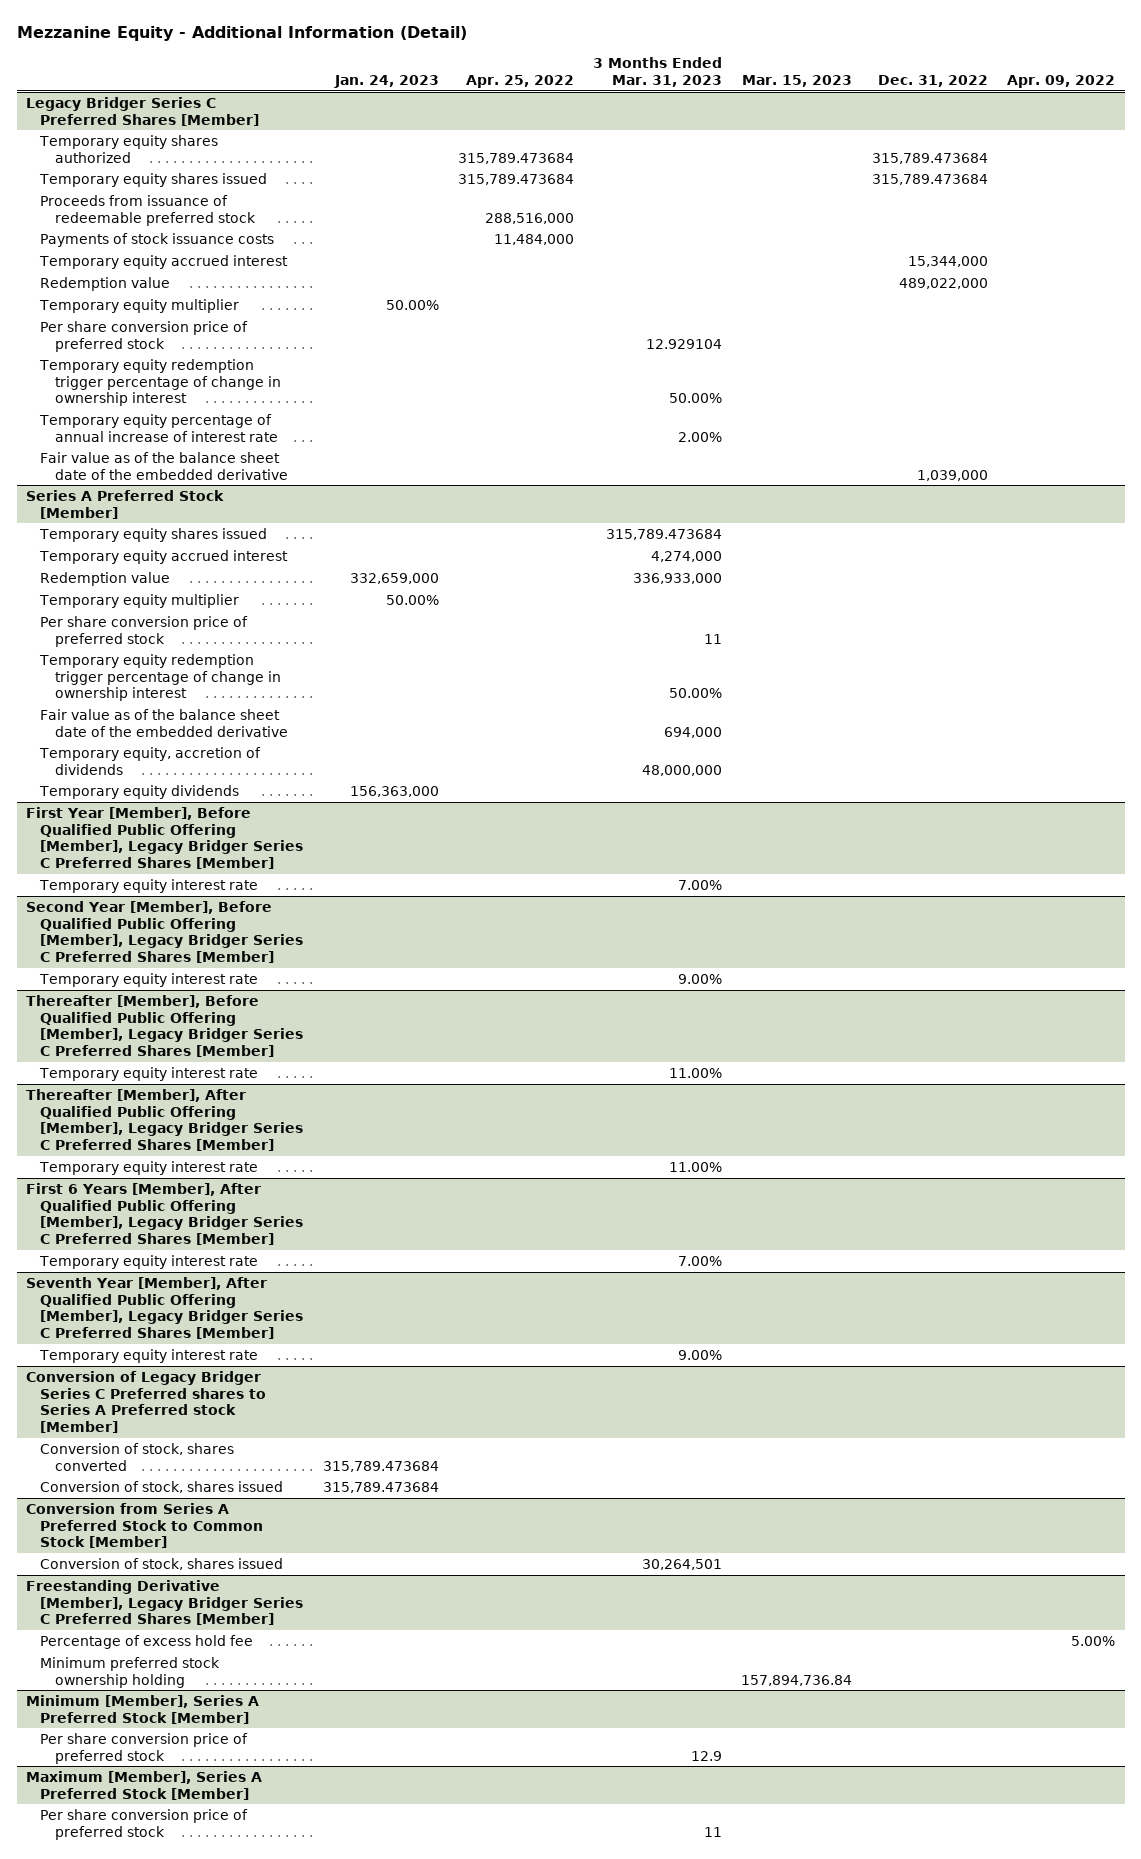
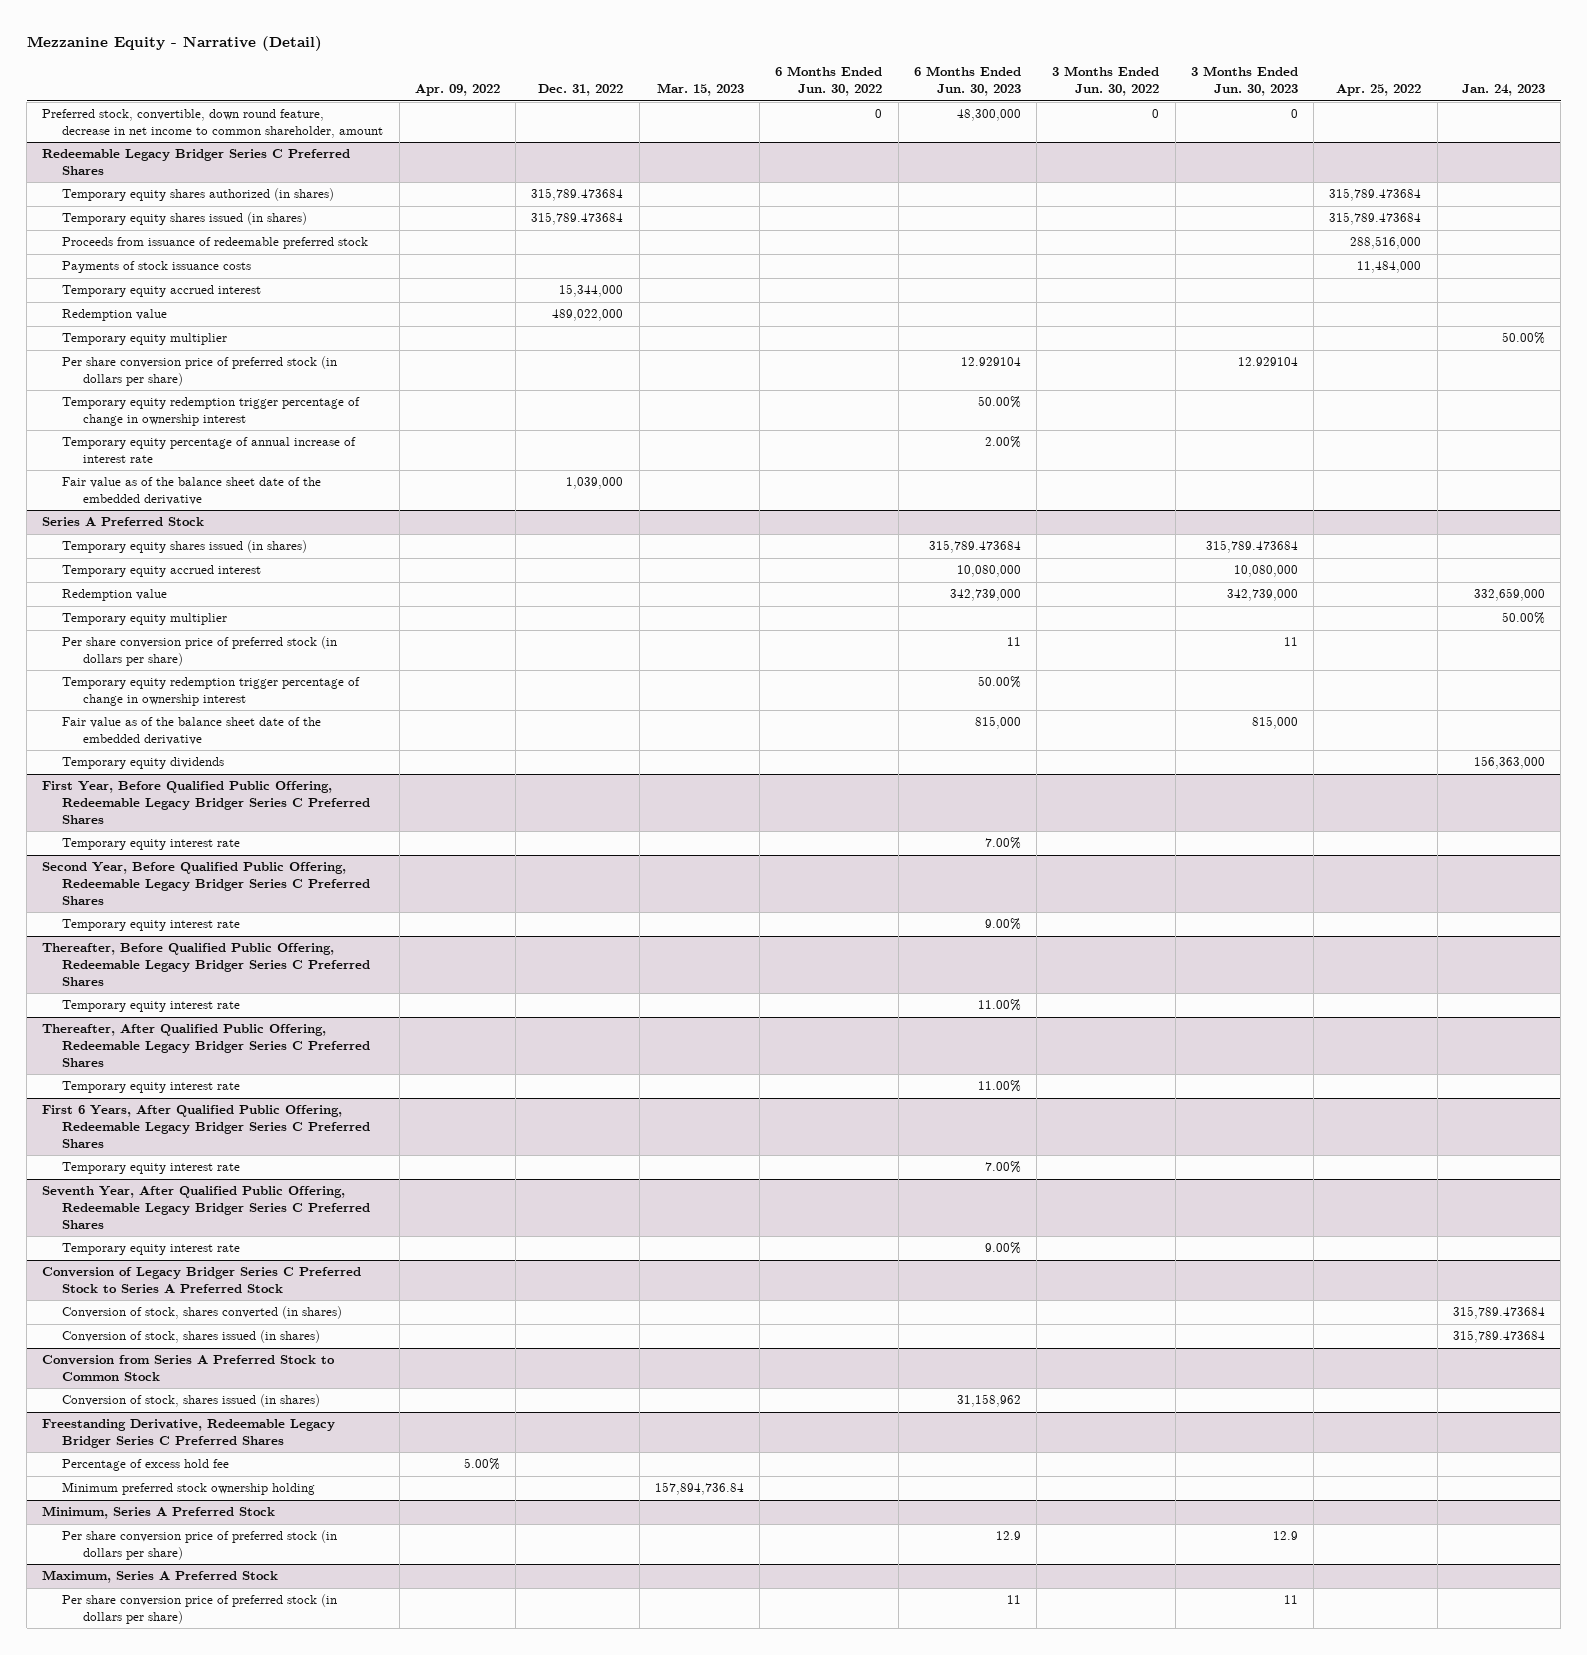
- Mezzanine Equity - Additional Information (Detail)
+ Mezzanine Equity - Narrative (Detail)
- | Jan. 24, 2023 | Apr. 25, 2022 | 3 Months Ended Mar. 31, 2023 | Mar. 15, 2023 | Dec. 31, 2022 | Apr. 09, 2022
+ | Apr. 09, 2022 | Dec. 31, 2022 | Mar. 15, 2023 | 6 Months Ended Jun. 30, 2022 | 6 Months Ended Jun. 30, 2023 | 3 Months Ended Jun. 30, 2022 | 3 Months Ended Jun. 30, 2023 | Apr. 25, 2022 | Jan. 24, 2023
- Legacy Bridger Series C Preferred Shares [Member]
- Temporary equity shares authorized | | 315,789.473684 | | | 315,789.473684 |
- Temporary equity shares issued | | 315,789.473684 | | | 315,789.473684 |
+ Preferred stock, convertible, down round feature, decrease in net income to common shareholder, amount | | | | 0 | 48,300,000 | 0 | 0 | |
+ Redeemable Legacy Bridger Series C Preferred Shares
+ Temporary equity shares authorized (in shares) | | 315,789.473684 | | | | | | 315,789.473684 |
+ Temporary equity shares issued (in shares) | | 315,789.473684 | | | | | | 315,789.473684 |
- Per share conversion price of preferred stock | | | 12.929104 | | |
+ Per share conversion price of preferred stock (in dollars per share) | | | | | 12.929104 | | 12.929104 | |
- Series A Preferred Stock [Member]
- Temporary equity shares issued | | | 315,789.473684 | | |
+ Series A Preferred Stock
+ Temporary equity shares issued (in shares) | | | | | 315,789.473684 | | 315,789.473684 | |
- Per share conversion price of preferred stock | | | 11 | | |
+ Per share conversion price of preferred stock (in dollars per share) | | | | | 11 | | 11 | |
- Temporary equity, accretion of dividends | | | 48,000,000 | | |
- First Year [Member], Before Qualified Public Offering [Member], Legacy Bridger Series C Preferred Shares [Member]
+ First Year, Before Qualified Public Offering, Redeemable Legacy Bridger Series C Preferred Shares
- Second Year [Member], Before Qualified Public Offering [Member], Legacy Bridger Series C Preferred Shares [Member]
+ Second Year, Before Qualified Public Offering, Redeemable Legacy Bridger Series C Preferred Shares
- Thereafter [Member], Before Qualified Public Offering [Member], Legacy Bridger Series C Preferred Shares [Member]
+ Thereafter, Before Qualified Public Offering, Redeemable Legacy Bridger Series C Preferred Shares
- Thereafter [Member], After Qualified Public Offering [Member], Legacy Bridger Series C Preferred Shares [Member]
+ Thereafter, After Qualified Public Offering, Redeemable Legacy Bridger Series C Preferred Shares
- First 6 Years [Member], After Qualified Public Offering [Member], Legacy Bridger Series C Preferred Shares [Member]
+ First 6 Years, After Qualified Public Offering, Redeemable Legacy Bridger Series C Preferred Shares
- Seventh Year [Member], After Qualified Public Offering [Member], Legacy Bridger Series C Preferred Shares [Member]
+ Seventh Year, After Qualified Public Offering, Redeemable Legacy Bridger Series C Preferred Shares
- Conversion of Legacy Bridger Series C Preferred shares to Series A Preferred stock [Member]
- Conversion of stock, shares converted | 315,789.473684 | | | | |
- Conversion of stock, shares issued | 315,789.473684 | | | | |
- Conversion from Series A Preferred Stock to Common Stock [Member]
- Conversion of stock, shares issued | | | 30,264,501 | | |
- Freestanding Derivative [Member], Legacy Bridger Series C Preferred Shares [Member]
+ Conversion of Legacy Bridger Series C Preferred Stock to Series A Preferred Stock
+ Conversion of stock, shares converted (in shares) | | | | | | | | | 315,789.473684
+ Conversion of stock, shares issued (in shares) | | | | | | | | | 315,789.473684
+ Conversion from Series A Preferred Stock to Common Stock
+ Conversion of stock, shares issued (in shares) | | | | | 31,158,962 | | | |
+ Freestanding Derivative, Redeemable Legacy Bridger Series C Preferred Shares
- Minimum [Member], Series A Preferred Stock [Member]
- Per share conversion price of preferred stock | | | 12.9 | | |
- Maximum [Member], Series A Preferred Stock [Member]
- Per share conversion price of preferred stock | | | 11 | | |
+ Minimum, Series A Preferred Stock
+ Per share conversion price of preferred stock (in dollars per share) | | | | | 12.9 | | 12.9 | |
+ Maximum, Series A Preferred Stock
+ Per share conversion price of preferred stock (in dollars per share) | | | | | 11 | | 11 | |

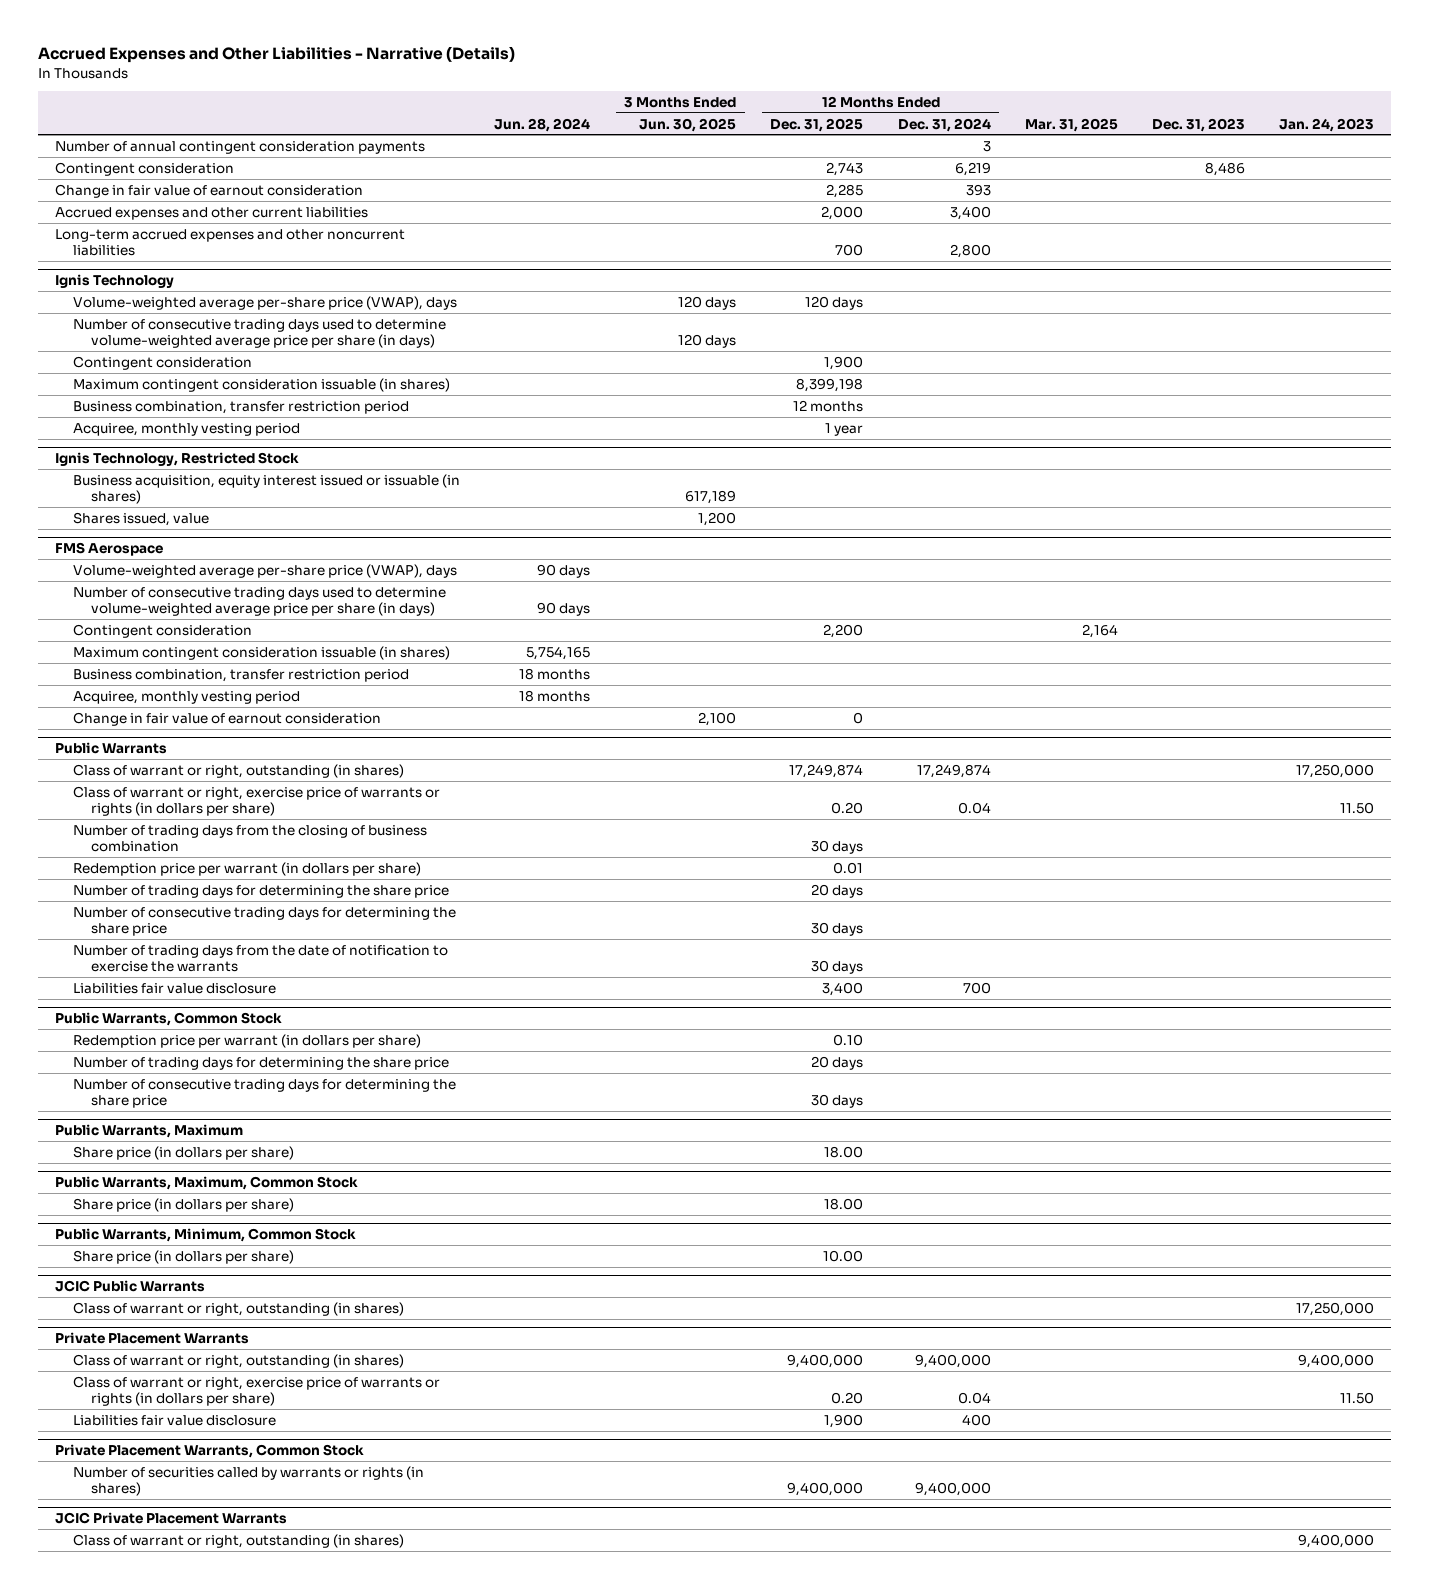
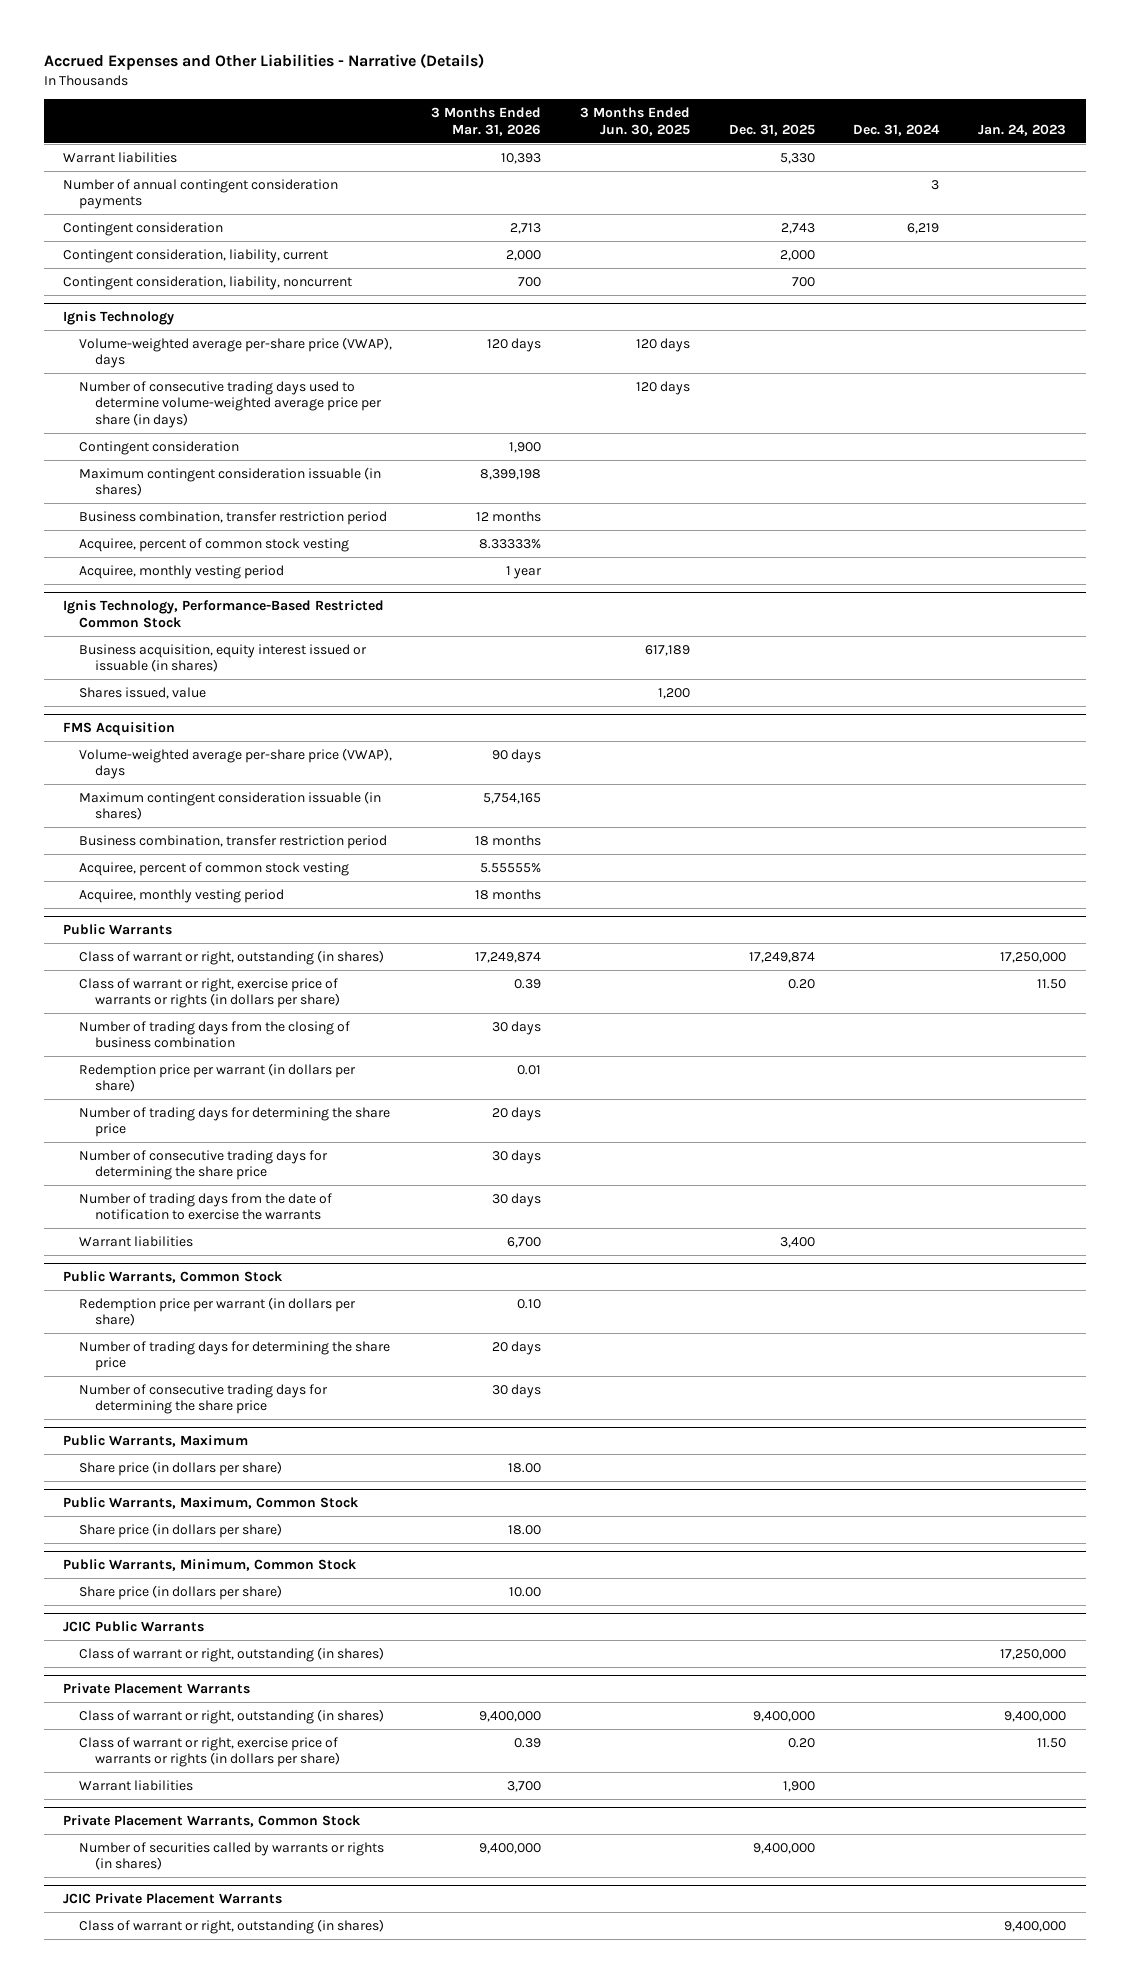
- | Jun. 28, 2024 | 3 Months Ended Jun. 30, 2025 | 12 Months Ended Dec. 31, 2025 | 12 Months Ended Dec. 31, 2024 | Mar. 31, 2025 | Dec. 31, 2023 | Jan. 24, 2023
+ | 3 Months Ended Mar. 31, 2026 | 3 Months Ended Jun. 30, 2025 | Dec. 31, 2025 | Dec. 31, 2024 | Jan. 24, 2023
+ Warrant liabilities | 10,393 | | 5,330 | |
- Change in fair value of earnout consideration | | | 2,285 | 393 | | |
- Accrued expenses and other current liabilities | | | 2,000 | 3,400 | | |
- Long-term accrued expenses and other noncurrent liabilities | | | 700 | 2,800 | | |
+ Contingent consideration, liability, current | 2,000 | | 2,000 | |
+ Contingent consideration, liability, noncurrent | 700 | | 700 | |
@ Ignis Technology
+ Acquiree, percent of common stock vesting | 8.33333% | | | |
- Ignis Technology, Restricted Stock
+ Ignis Technology, Performance-Based Restricted Common Stock
- FMS Aerospace
- Volume-weighted average per-share price (VWAP), days | 90 days | | | | | |
- Number of consecutive trading days used to determine volume-weighted average price per share (in days) | 90 days | | | | | |
- Contingent consideration | | | 2,200 | | 2,164 | |
- Maximum contingent consideration issuable (in shares) | 5,754,165 | | | | | |
- Business combination, transfer restriction period | 18 months | | | | | |
- Acquiree, monthly vesting period | 18 months | | | | | |
- Change in fair value of earnout consideration | | 2,100 | 0 | | | |
+ FMS Acquisition
+ Volume-weighted average per-share price (VWAP), days | 90 days | | | |
+ Maximum contingent consideration issuable (in shares) | 5,754,165 | | | |
+ Business combination, transfer restriction period | 18 months | | | |
+ Acquiree, percent of common stock vesting | 5.55555% | | | |
+ Acquiree, monthly vesting period | 18 months | | | |
@ Public Warrants
- Liabilities fair value disclosure | | | 3,400 | 700 | | |
+ Warrant liabilities | 6,700 | | 3,400 | |
@ Private Placement Warrants
- Liabilities fair value disclosure | | | 1,900 | 400 | | |
+ Warrant liabilities | 3,700 | | 1,900 | |

